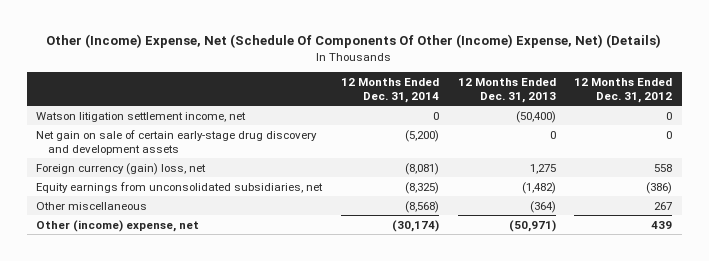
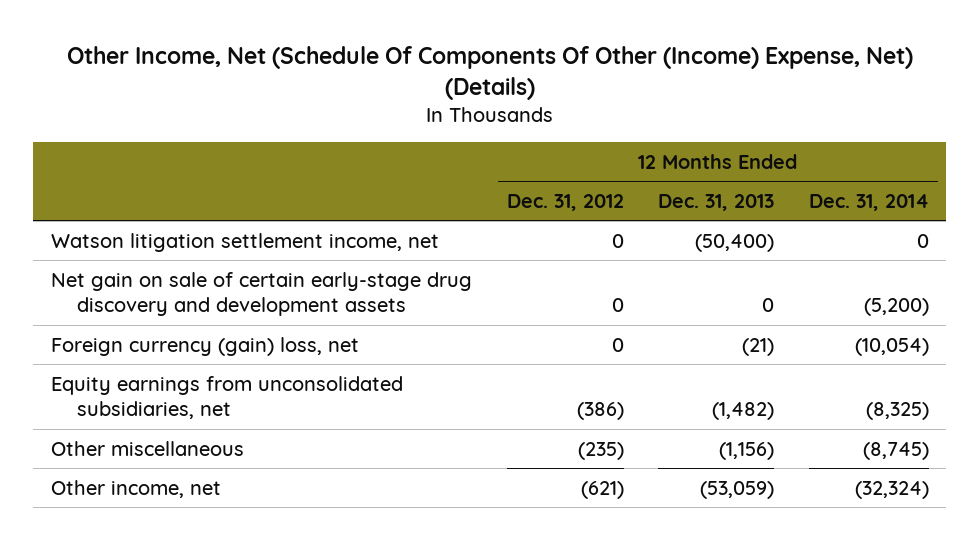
- Other (Income) Expense, Net (Schedule Of Components Of Other (Income) Expense, Net) (Details)
+ Other Income, Net (Schedule Of Components Of Other (Income) Expense, Net) (Details)
- | 12 Months Ended Dec. 31, 2014 | 12 Months Ended Dec. 31, 2013 | 12 Months Ended Dec. 31, 2012
+ | 12 Months Ended Dec. 31, 2012 | 12 Months Ended Dec. 31, 2013 | 12 Months Ended Dec. 31, 2014
- Foreign currency (gain) loss, net | (8,081) | 1,275 | 558
+ Foreign currency (gain) loss, net | 0 | (21) | (10,054)
- Other miscellaneous | (8,568) | (364) | 267
- Other (income) expense, net | (30,174) | (50,971) | 439
+ Other miscellaneous | (235) | (1,156) | (8,745)
+ Other income, net | (621) | (53,059) | (32,324)

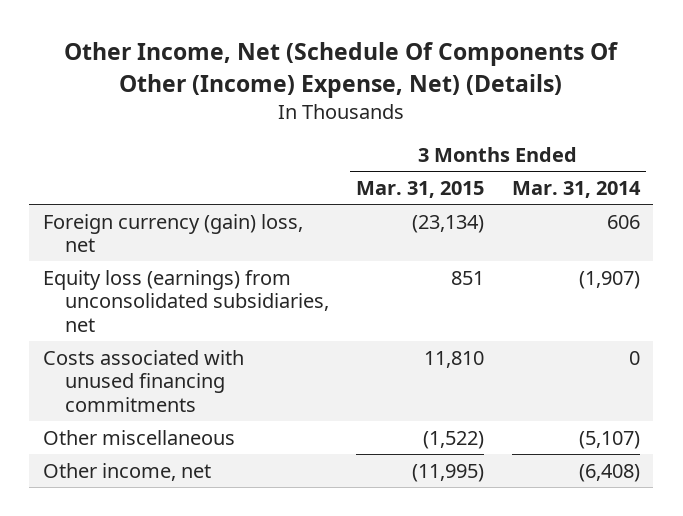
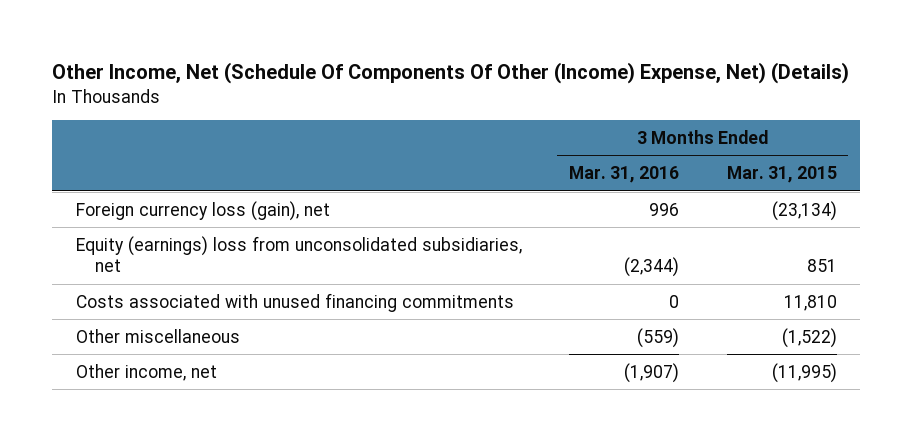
- | 3 Months Ended Mar. 31, 2015 | 3 Months Ended Mar. 31, 2014
+ | 3 Months Ended Mar. 31, 2016 | 3 Months Ended Mar. 31, 2015
- Foreign currency (gain) loss, net | (23,134) | 606
- Equity loss (earnings) from unconsolidated subsidiaries, net | 851 | (1,907)
+ Foreign currency loss (gain), net | 996 | (23,134)
+ Equity (earnings) loss from unconsolidated subsidiaries, net | (2,344) | 851

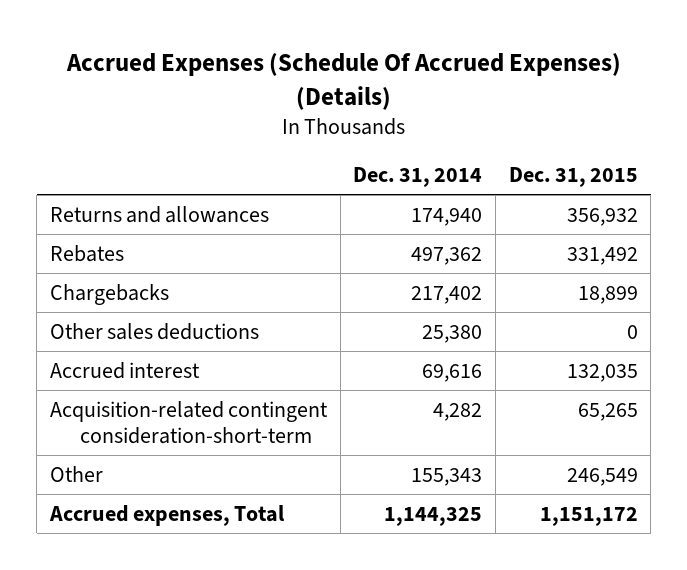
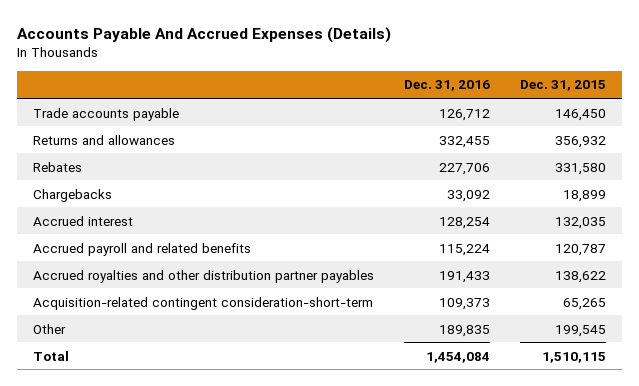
- Accrued Expenses (Schedule Of Accrued Expenses) (Details)
+ Accounts Payable And Accrued Expenses (Details)
- | Dec. 31, 2014 | Dec. 31, 2015
+ | Dec. 31, 2016 | Dec. 31, 2015
+ Trade accounts payable | 126,712 | 146,450
- Rebates | 497,362 | 331,492
+ Rebates | 227,706 | 331,580
- Other sales deductions | 25,380 | 0
+ Accrued payroll and related benefits | 115,224 | 120,787
+ Accrued royalties and other distribution partner payables | 191,433 | 138,622
- Other | 155,343 | 246,549
- Accrued expenses, Total | 1,144,325 | 1,151,172
+ Other | 189,835 | 199,545
+ Total | 1,454,084 | 1,510,115

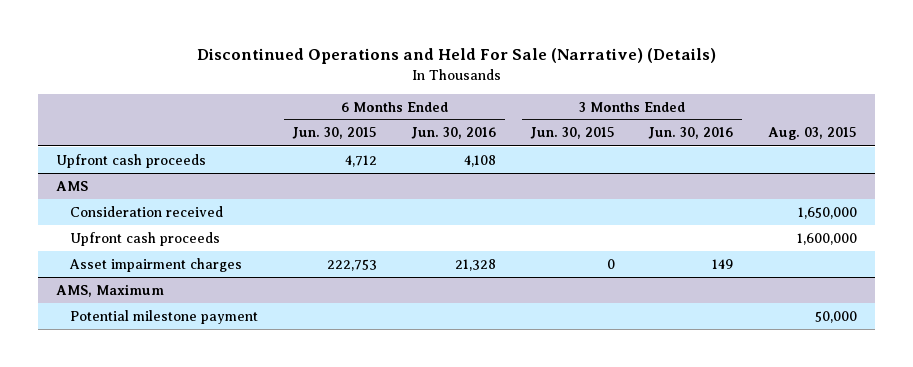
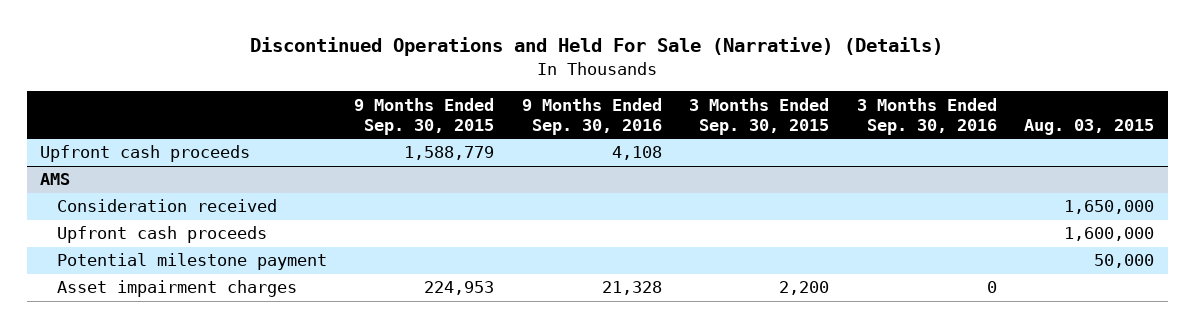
- | 6 Months Ended Jun. 30, 2015 | 6 Months Ended Jun. 30, 2016 | 3 Months Ended Jun. 30, 2015 | 3 Months Ended Jun. 30, 2016 | Aug. 03, 2015
+ | 9 Months Ended Sep. 30, 2015 | 9 Months Ended Sep. 30, 2016 | 3 Months Ended Sep. 30, 2015 | 3 Months Ended Sep. 30, 2016 | Aug. 03, 2015
- AMS, Maximum
@ AMS
moved down: Asset impairment charges | 224,953 | 21,328 | 2,200 | 0 |

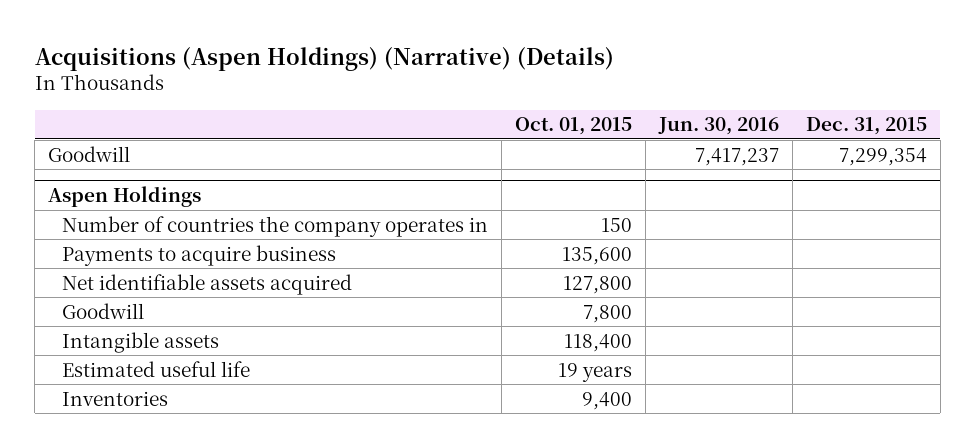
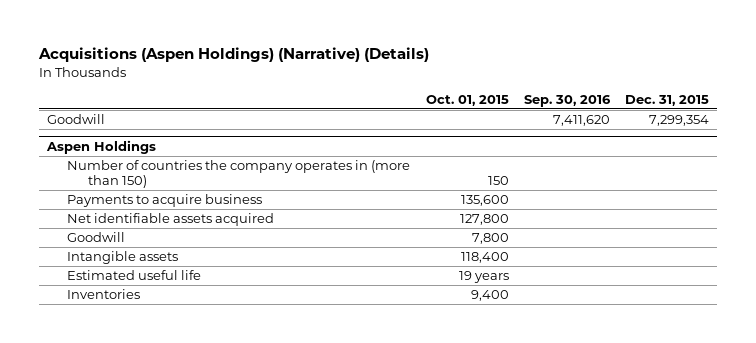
- | Oct. 01, 2015 | Jun. 30, 2016 | Dec. 31, 2015
+ | Oct. 01, 2015 | Sep. 30, 2016 | Dec. 31, 2015
@ Aspen Holdings
- Number of countries the company operates in | 150 | |
+ Number of countries the company operates in (more than 150) | 150 | |

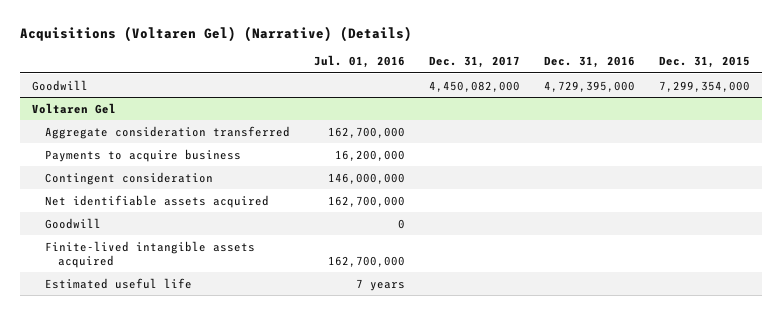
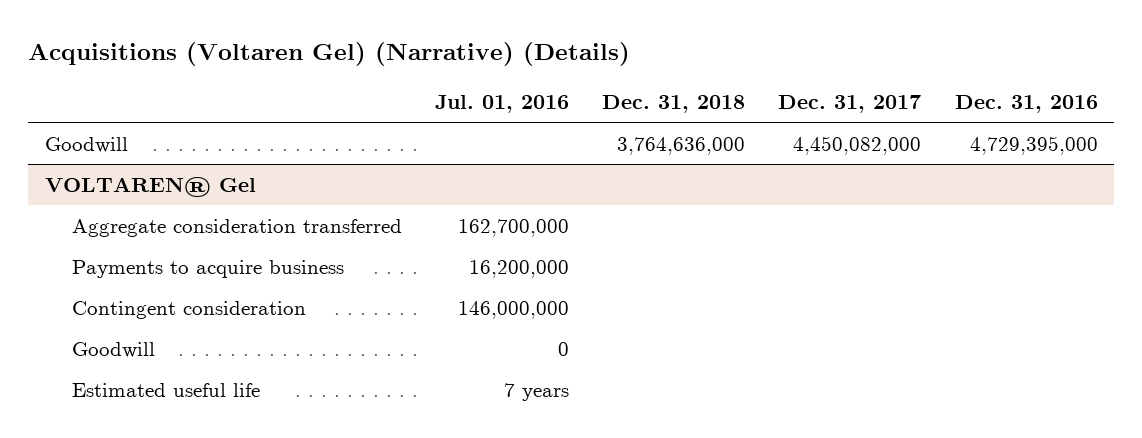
- | Jul. 01, 2016 | Dec. 31, 2017 | Dec. 31, 2016 | Dec. 31, 2015
+ | Jul. 01, 2016 | Dec. 31, 2018 | Dec. 31, 2017 | Dec. 31, 2016
- Voltaren Gel
+ VOLTAREN® Gel
- Net identifiable assets acquired | 162,700,000 | | |
- Finite-lived intangible assets acquired | 162,700,000 | | |

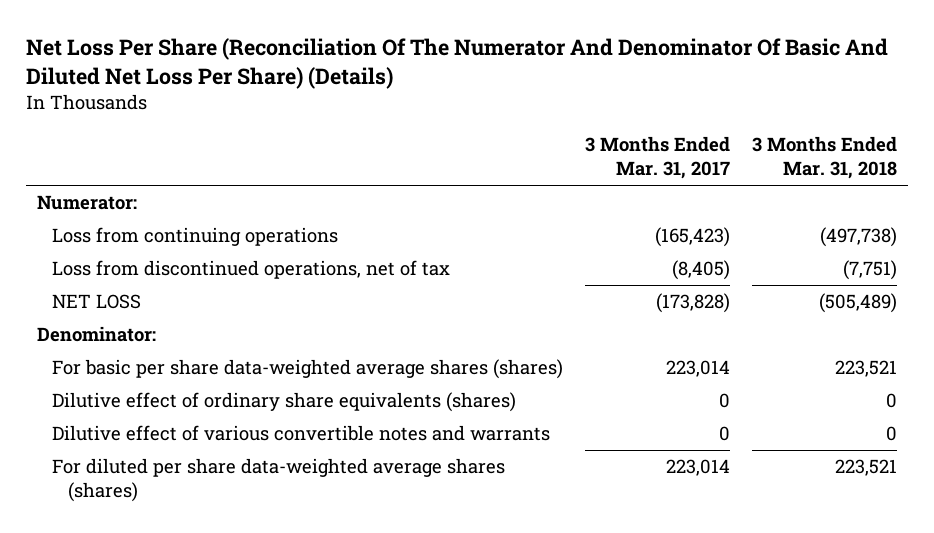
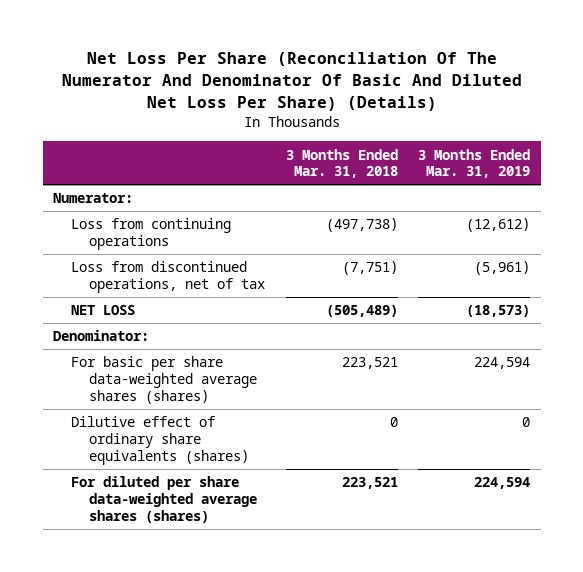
- | 3 Months Ended Mar. 31, 2017 | 3 Months Ended Mar. 31, 2018
+ | 3 Months Ended Mar. 31, 2018 | 3 Months Ended Mar. 31, 2019
- Dilutive effect of various convertible notes and warrants | 0 | 0

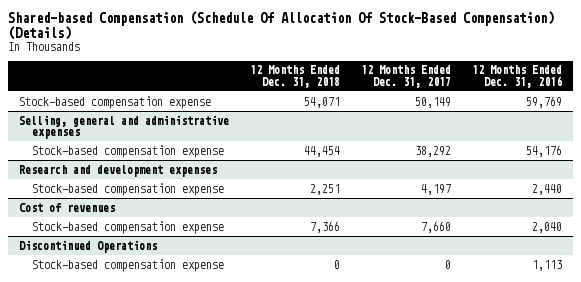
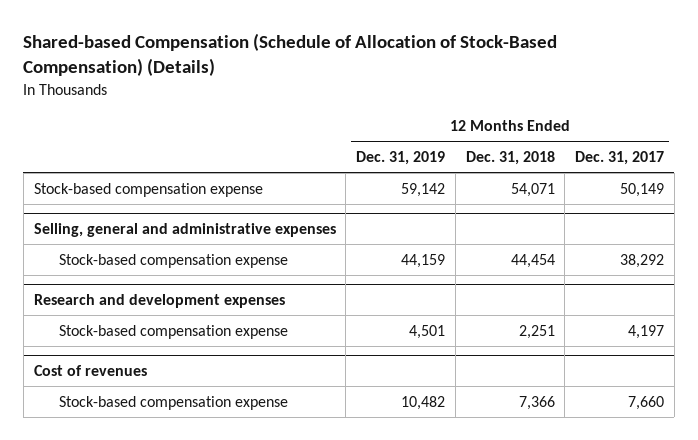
- Shared-based Compensation (Schedule Of Allocation Of Stock-Based Compensation) (Details)
+ Shared-based Compensation (Schedule of Allocation of Stock-Based Compensation) (Details)
- | 12 Months Ended Dec. 31, 2018 | 12 Months Ended Dec. 31, 2017 | 12 Months Ended Dec. 31, 2016
+ | 12 Months Ended Dec. 31, 2019 | 12 Months Ended Dec. 31, 2018 | 12 Months Ended Dec. 31, 2017
- Discontinued Operations
- Stock-based compensation expense | 0 | 0 | 1,113

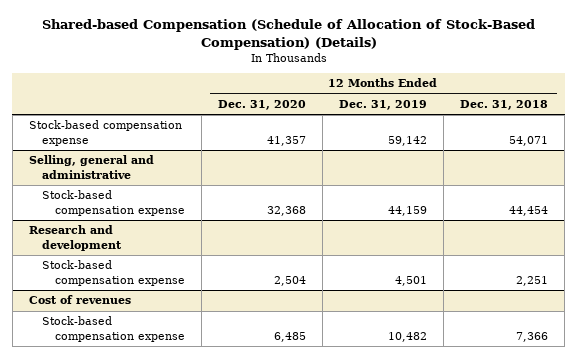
- | 12 Months Ended Dec. 31, 2019 | 12 Months Ended Dec. 31, 2018 | 12 Months Ended Dec. 31, 2017
+ | 12 Months Ended Dec. 31, 2020 | 12 Months Ended Dec. 31, 2019 | 12 Months Ended Dec. 31, 2018
- Selling, general and administrative expenses
+ Selling, general and administrative
- Research and development expenses
+ Research and development

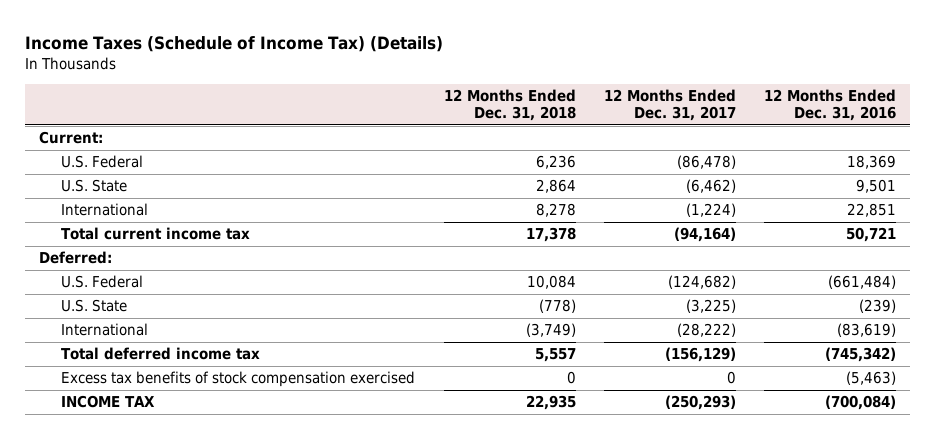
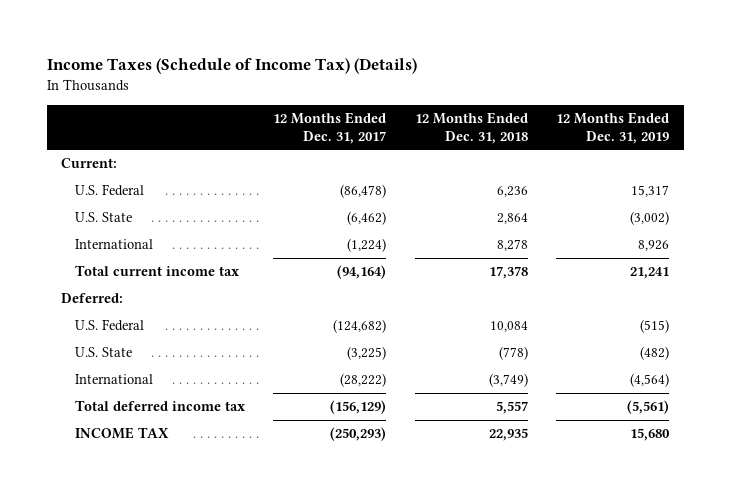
- | 12 Months Ended Dec. 31, 2018 | 12 Months Ended Dec. 31, 2017 | 12 Months Ended Dec. 31, 2016
+ | 12 Months Ended Dec. 31, 2017 | 12 Months Ended Dec. 31, 2018 | 12 Months Ended Dec. 31, 2019
- Excess tax benefits of stock compensation exercised | 0 | 0 | (5,463)

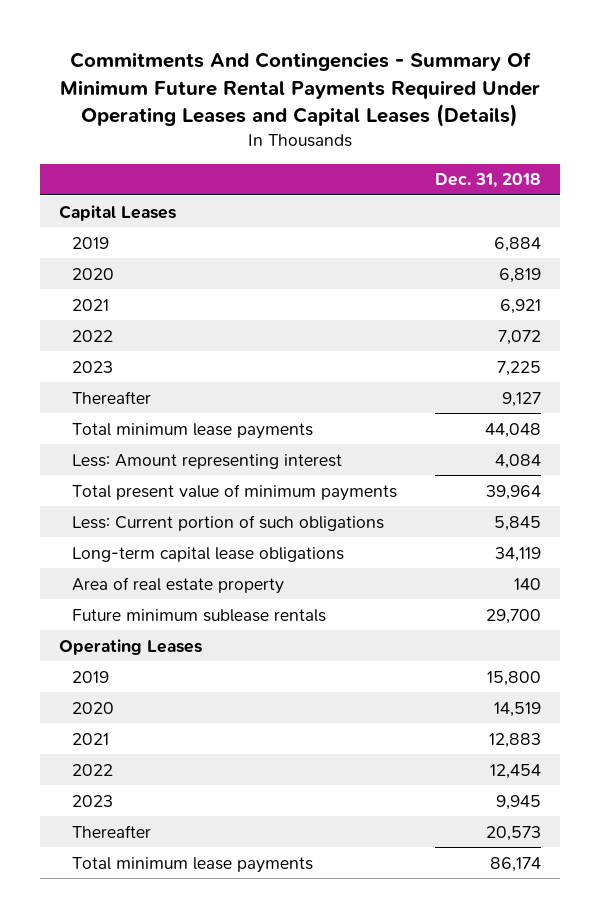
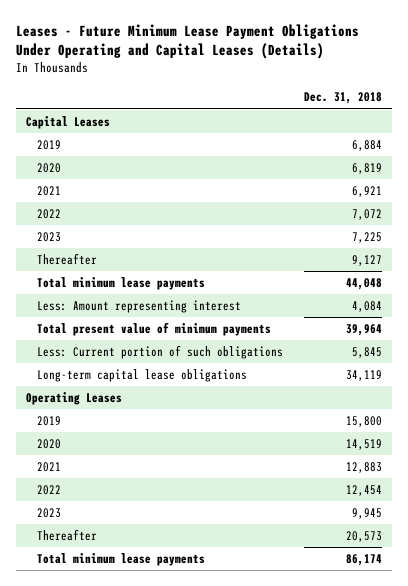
- Commitments And Contingencies - Summary Of Minimum Future Rental Payments Required Under Operating Leases and Capital Leases (Details)
+ Leases - Future Minimum Lease Payment Obligations Under Operating and Capital Leases (Details)
- Area of real estate property | 140
- Future minimum sublease rentals | 29,700

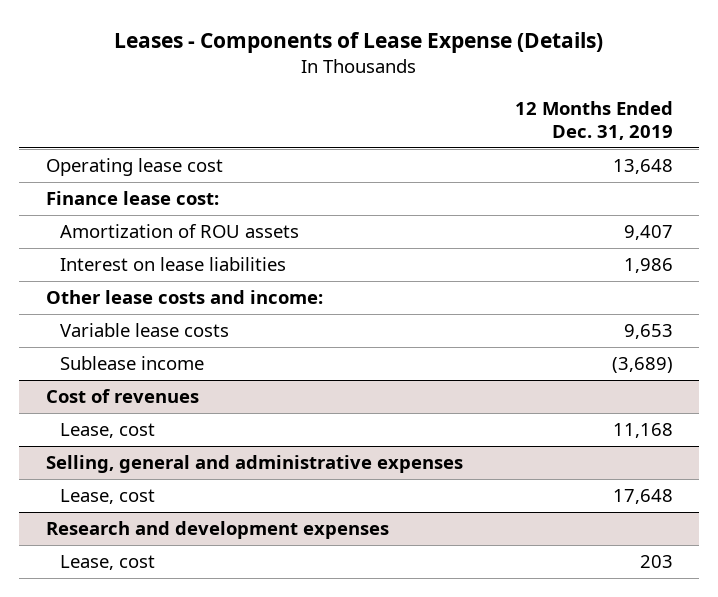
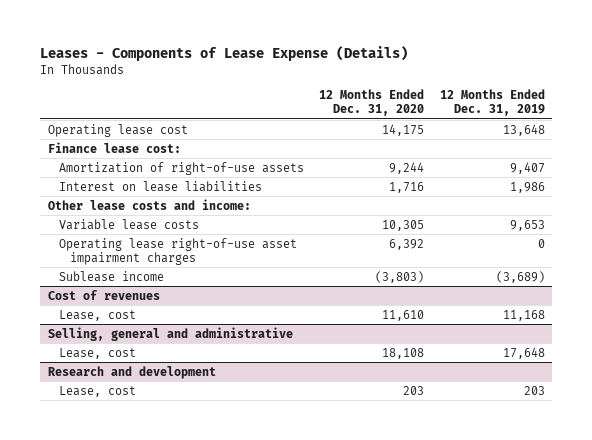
- | 12 Months Ended Dec. 31, 2019
+ | 12 Months Ended Dec. 31, 2020 | 12 Months Ended Dec. 31, 2019
- Amortization of ROU assets | 9,407
+ Amortization of right-of-use assets | 9,244 | 9,407
+ Operating lease right-of-use asset impairment charges | 6,392 | 0
- Selling, general and administrative expenses
+ Selling, general and administrative
- Research and development expenses
+ Research and development

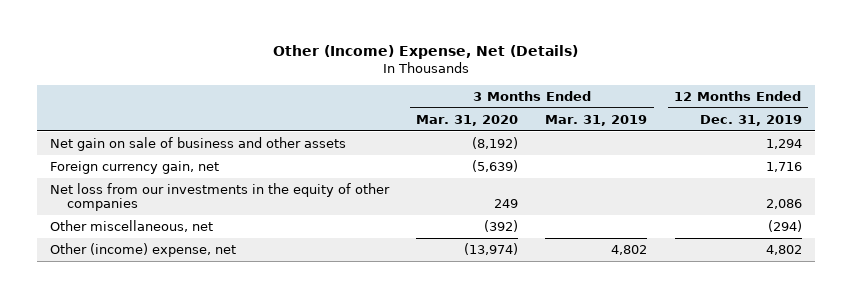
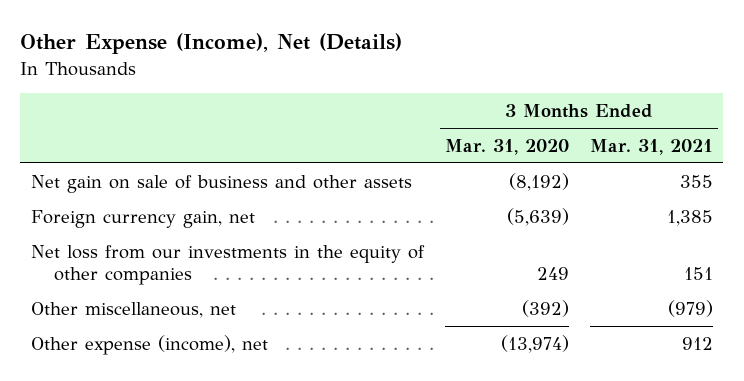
- Other (Income) Expense, Net (Details)
+ Other Expense (Income), Net (Details)
- | 3 Months Ended Mar. 31, 2020 | 3 Months Ended Mar. 31, 2019 | 12 Months Ended Dec. 31, 2019
+ | 3 Months Ended Mar. 31, 2020 | 3 Months Ended Mar. 31, 2021
- Other (income) expense, net | (13,974) | 4,802 | 4,802
+ Other expense (income), net | (13,974) | 912

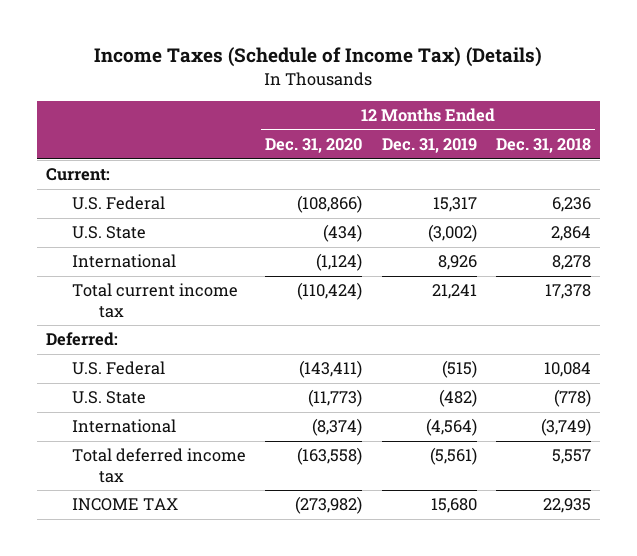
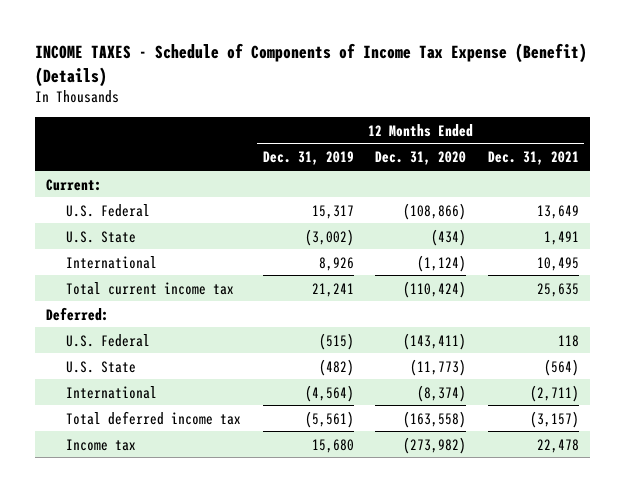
- Income Taxes (Schedule of Income Tax) (Details)
+ INCOME TAXES - Schedule of Components of Income Tax Expense (Benefit) (Details)
- | 12 Months Ended Dec. 31, 2020 | 12 Months Ended Dec. 31, 2019 | 12 Months Ended Dec. 31, 2018
+ | 12 Months Ended Dec. 31, 2019 | 12 Months Ended Dec. 31, 2020 | 12 Months Ended Dec. 31, 2021
- INCOME TAX | (273,982) | 15,680 | 22,935
+ Income tax | 15,680 | (273,982) | 22,478

